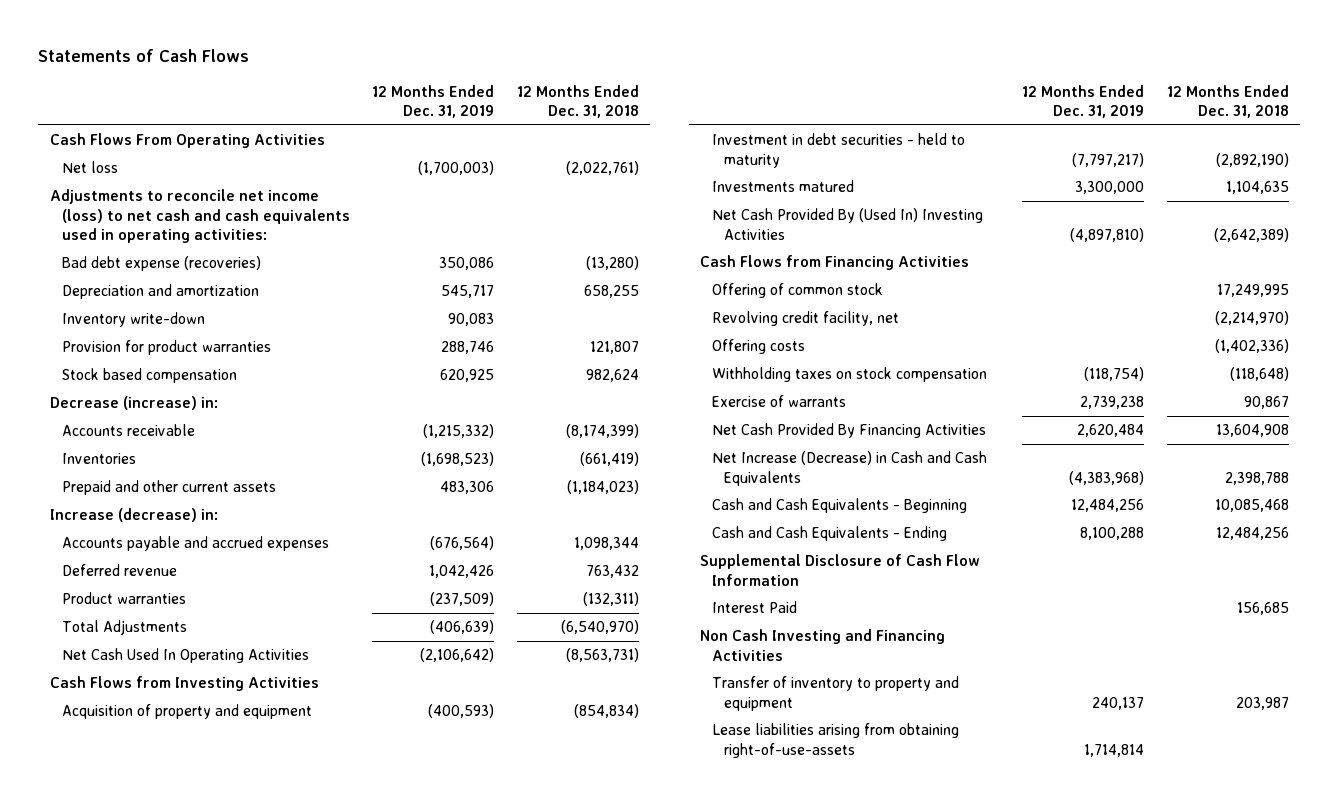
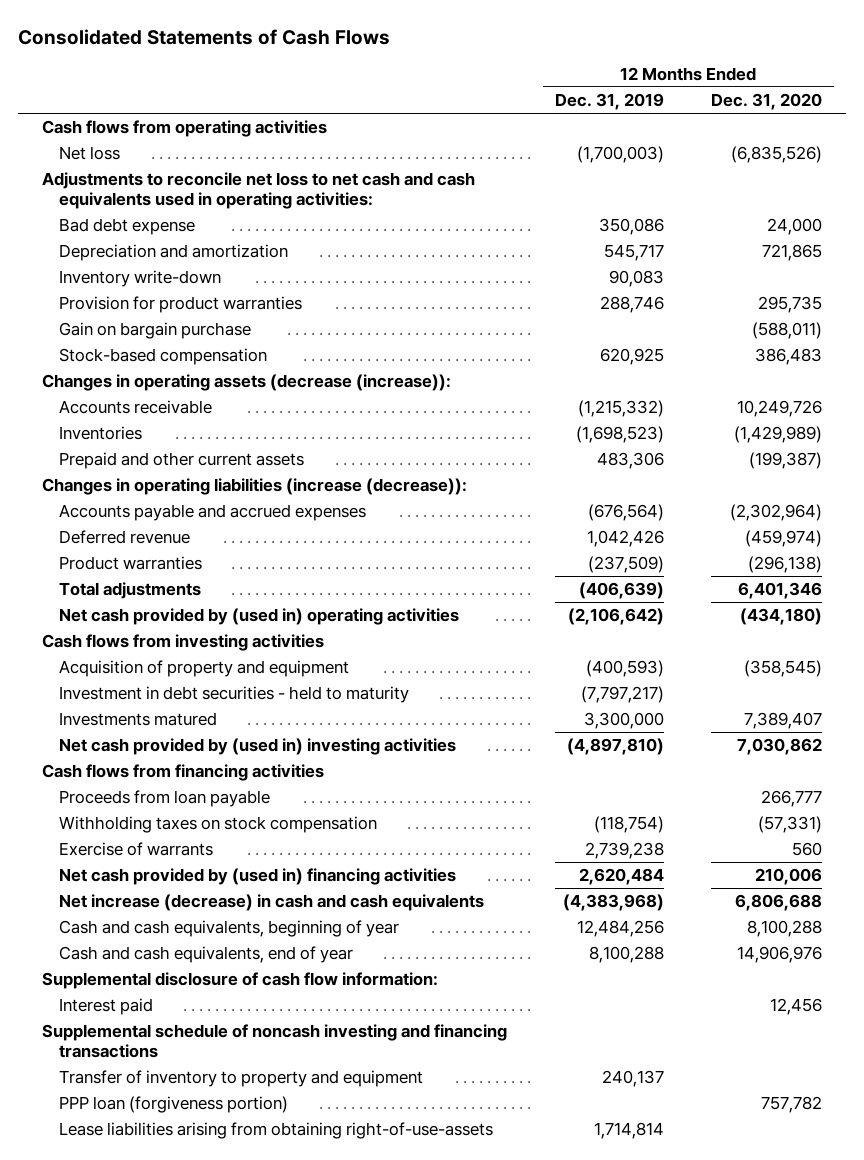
- Statements of Cash Flows
+ Consolidated Statements of Cash Flows
- | 12 Months Ended Dec. 31, 2019 | 12 Months Ended Dec. 31, 2018
+ | 12 Months Ended Dec. 31, 2019 | 12 Months Ended Dec. 31, 2020
- Cash Flows From Operating Activities
+ Cash flows from operating activities
- Adjustments to reconcile net income (loss) to net cash and cash equivalents used in operating activities:
- Bad debt expense (recoveries) | 350,086 | (13,280)
+ Adjustments to reconcile net loss to net cash and cash equivalents used in operating activities:
+ Bad debt expense | 350,086 | 24,000
- Stock based compensation | 620,925 | 982,624
- Decrease (increase) in:
+ Gain on bargain purchase | | (588,011)
+ Stock-based compensation | 620,925 | 386,483
+ Changes in operating assets (decrease (increase)):
- Increase (decrease) in:
+ Changes in operating liabilities (increase (decrease)):
- Total Adjustments | (406,639) | (6,540,970)
- Net Cash Used In Operating Activities | (2,106,642) | (8,563,731)
- Cash Flows from Investing Activities
+ Total adjustments | (406,639) | 6,401,346
+ Net cash provided by (used in) operating activities | (2,106,642) | (434,180)
+ Cash flows from investing activities
- Net Cash Provided By (Used In) Investing Activities | (4,897,810) | (2,642,389)
- Cash Flows from Financing Activities
- Offering of common stock | | 17,249,995
- Revolving credit facility, net | | (2,214,970)
- Offering costs | | (1,402,336)
+ Net cash provided by (used in) investing activities | (4,897,810) | 7,030,862
+ Cash flows from financing activities
+ Proceeds from loan payable | | 266,777
- Net Cash Provided By Financing Activities | 2,620,484 | 13,604,908
- Net Increase (Decrease) in Cash and Cash Equivalents | (4,383,968) | 2,398,788
- Cash and Cash Equivalents - Beginning | 12,484,256 | 10,085,468
- Cash and Cash Equivalents - Ending | 8,100,288 | 12,484,256
- Supplemental Disclosure of Cash Flow Information
- Interest Paid | | 156,685
- Non Cash Investing and Financing Activities
+ Net cash provided by (used in) financing activities | 2,620,484 | 210,006
+ Net increase (decrease) in cash and cash equivalents | (4,383,968) | 6,806,688
+ Cash and cash equivalents, beginning of year | 12,484,256 | 8,100,288
+ Cash and cash equivalents, end of year | 8,100,288 | 14,906,976
+ Supplemental disclosure of cash flow information:
+ Interest paid | | 12,456
+ Supplemental schedule of noncash investing and financing transactions
+ PPP loan (forgiveness portion) | | 757,782

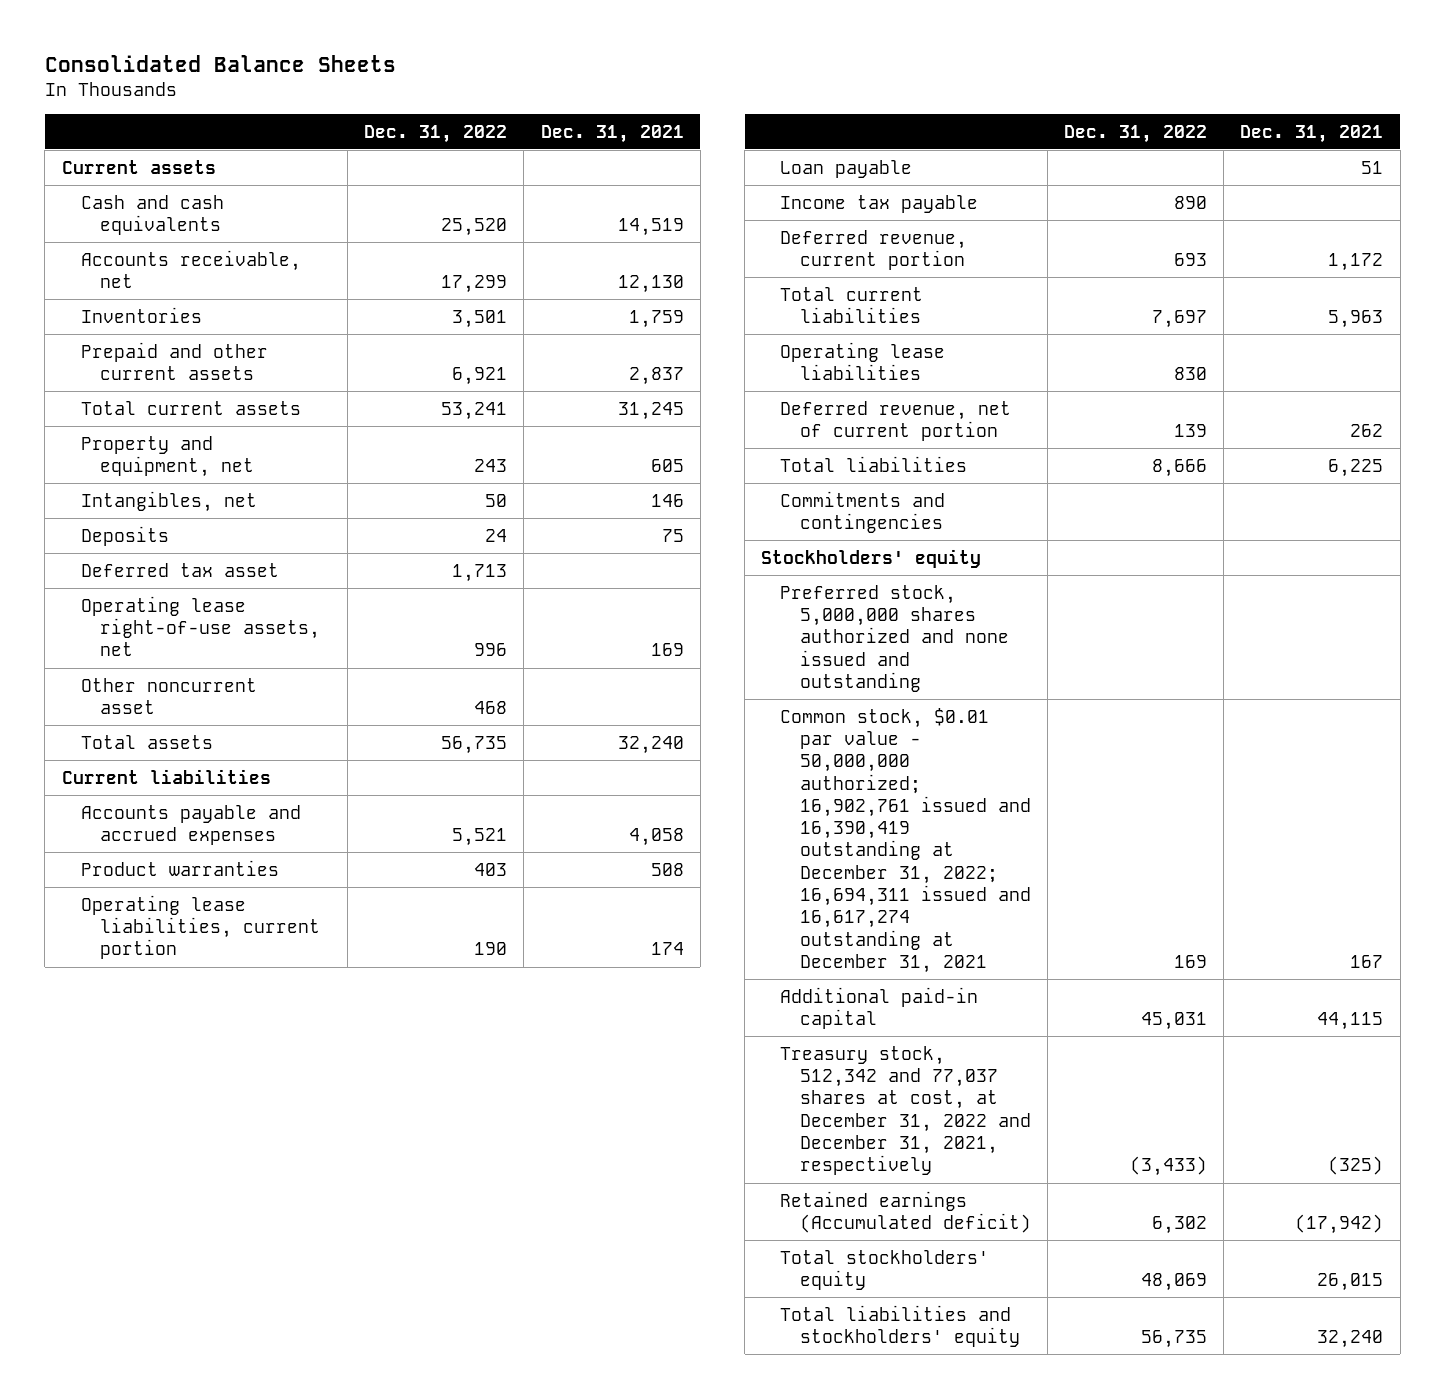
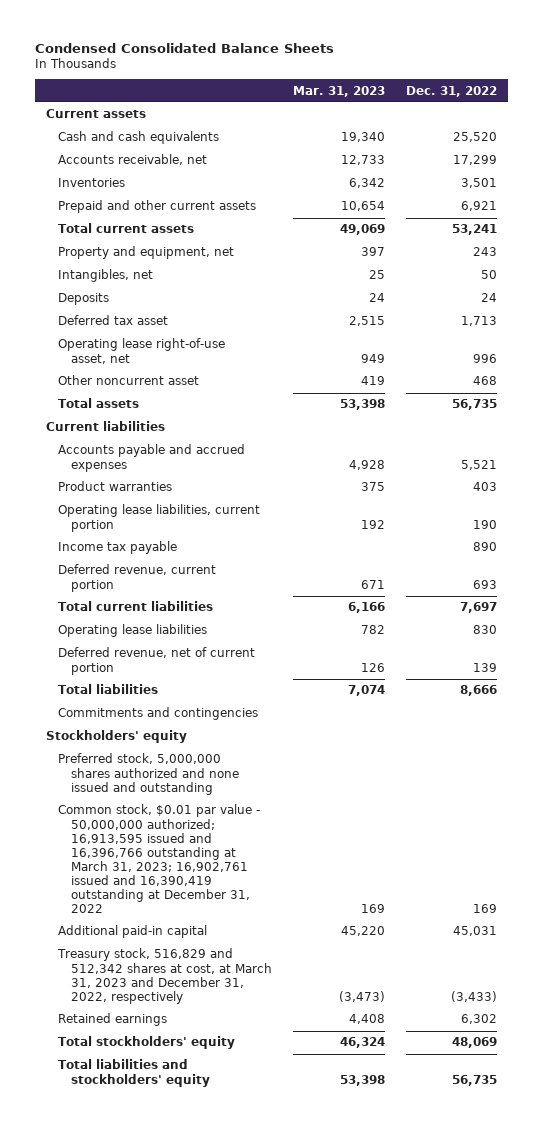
- Consolidated Balance Sheets
+ Condensed Consolidated Balance Sheets
- | Dec. 31, 2022 | Dec. 31, 2021
+ | Mar. 31, 2023 | Dec. 31, 2022
- Operating lease right-of-use assets, net | 996 | 169
+ Operating lease right-of-use asset, net | 949 | 996
- Loan payable | | 51
- Common stock, $0.01 par value - 50,000,000 authorized; 16,902,761 issued and 16,390,419 outstanding at December 31, 2022; 16,694,311 issued and 16,617,274 outstanding at December 31, 2021 | 169 | 167
+ Common stock, $0.01 par value - 50,000,000 authorized; 16,913,595 issued and 16,396,766 outstanding at March 31, 2023; 16,902,761 issued and 16,390,419 outstanding at December 31, 2022 | 169 | 169
- Treasury stock, 512,342 and 77,037 shares at cost, at December 31, 2022 and December 31, 2021, respectively | (3,433) | (325)
- Retained earnings (Accumulated deficit) | 6,302 | (17,942)
+ Treasury stock, 516,829 and 512,342 shares at cost, at March 31, 2023 and December 31, 2022, respectively | (3,473) | (3,433)
+ Retained earnings | 4,408 | 6,302

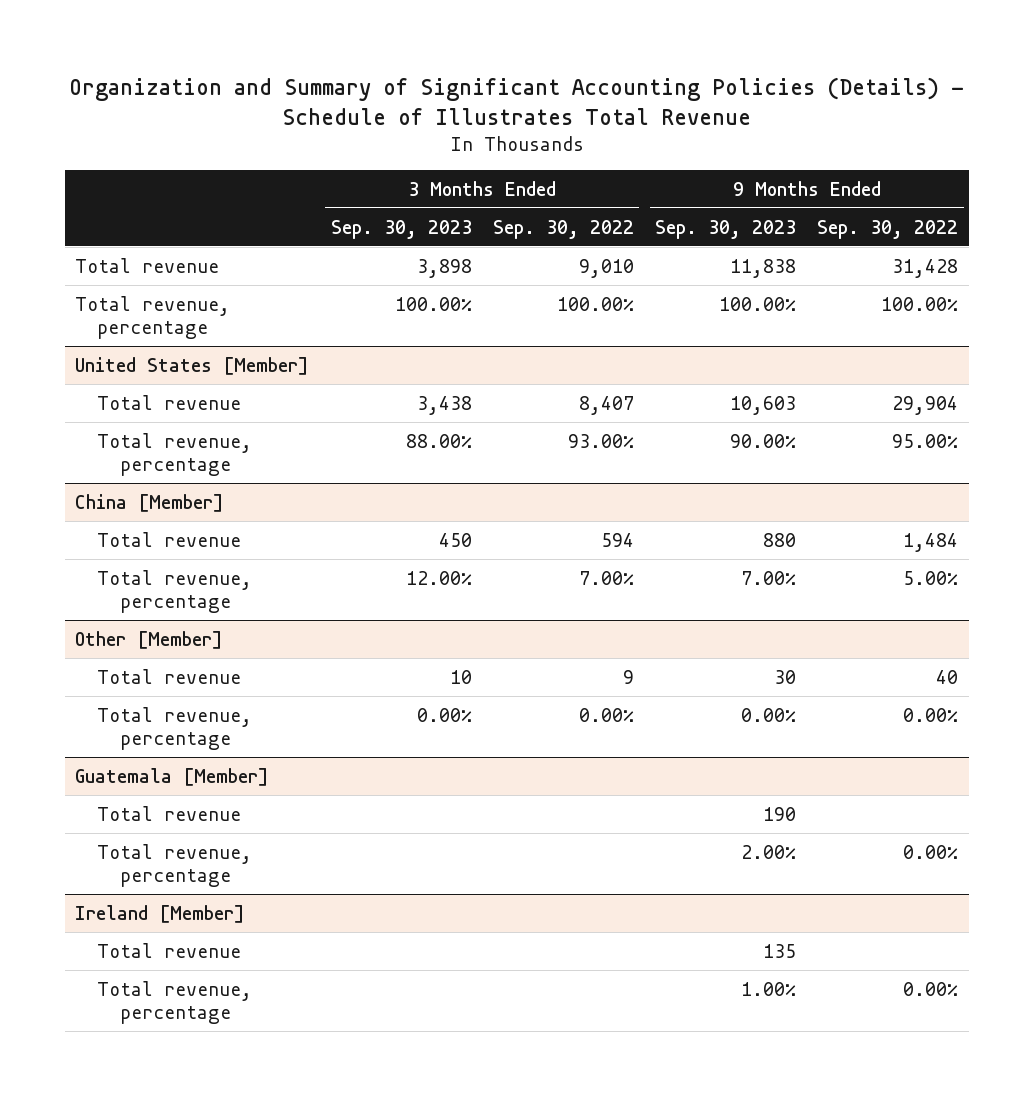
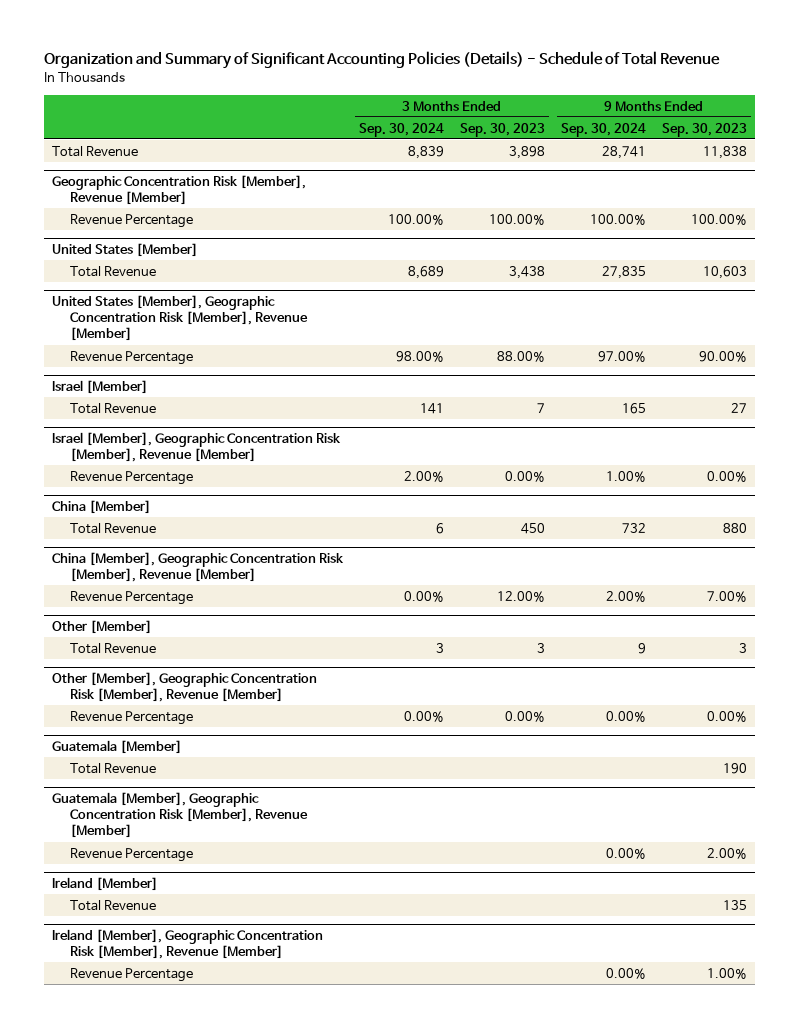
- Organization and Summary of Significant Accounting Policies (Details) - Schedule of Illustrates Total Revenue
+ Organization and Summary of Significant Accounting Policies (Details) - Schedule of Total Revenue
- | 3 Months Ended Sep. 30, 2023 | 3 Months Ended Sep. 30, 2022 | 9 Months Ended Sep. 30, 2023 | 9 Months Ended Sep. 30, 2022
+ | 3 Months Ended Sep. 30, 2024 | 3 Months Ended Sep. 30, 2023 | 9 Months Ended Sep. 30, 2024 | 9 Months Ended Sep. 30, 2023
- Total revenue | 3,898 | 9,010 | 11,838 | 31,428
- Total revenue, percentage | 100.00% | 100.00% | 100.00% | 100.00%
+ Total Revenue | 8,839 | 3,898 | 28,741 | 11,838
+ Geographic Concentration Risk [Member], Revenue [Member]
+ Revenue Percentage | 100.00% | 100.00% | 100.00% | 100.00%
@ United States [Member]
- Total revenue | 3,438 | 8,407 | 10,603 | 29,904
- Total revenue, percentage | 88.00% | 93.00% | 90.00% | 95.00%
+ Total Revenue | 8,689 | 3,438 | 27,835 | 10,603
+ United States [Member], Geographic Concentration Risk [Member], Revenue [Member]
+ Revenue Percentage | 98.00% | 88.00% | 97.00% | 90.00%
+ Israel [Member]
+ Total Revenue | 141 | 7 | 165 | 27
+ Israel [Member], Geographic Concentration Risk [Member], Revenue [Member]
+ Revenue Percentage | 2.00% | 0.00% | 1.00% | 0.00%
@ China [Member]
- Total revenue | 450 | 594 | 880 | 1,484
- Total revenue, percentage | 12.00% | 7.00% | 7.00% | 5.00%
+ Total Revenue | 6 | 450 | 732 | 880
+ China [Member], Geographic Concentration Risk [Member], Revenue [Member]
+ Revenue Percentage | 0.00% | 12.00% | 2.00% | 7.00%
@ Other [Member]
- Total revenue | 10 | 9 | 30 | 40
- Total revenue, percentage | 0.00% | 0.00% | 0.00% | 0.00%
+ Total Revenue | 3 | 3 | 9 | 3
+ Other [Member], Geographic Concentration Risk [Member], Revenue [Member]
+ Revenue Percentage | 0.00% | 0.00% | 0.00% | 0.00%
@ Guatemala [Member]
- Total revenue | | | 190 |
- Total revenue, percentage | | | 2.00% | 0.00%
+ Total Revenue | | | | 190
+ Guatemala [Member], Geographic Concentration Risk [Member], Revenue [Member]
+ Revenue Percentage | | | 0.00% | 2.00%
@ Ireland [Member]
- Total revenue | | | 135 |
- Total revenue, percentage | | | 1.00% | 0.00%
+ Total Revenue | | | | 135
+ Ireland [Member], Geographic Concentration Risk [Member], Revenue [Member]
+ Revenue Percentage | | | 0.00% | 1.00%

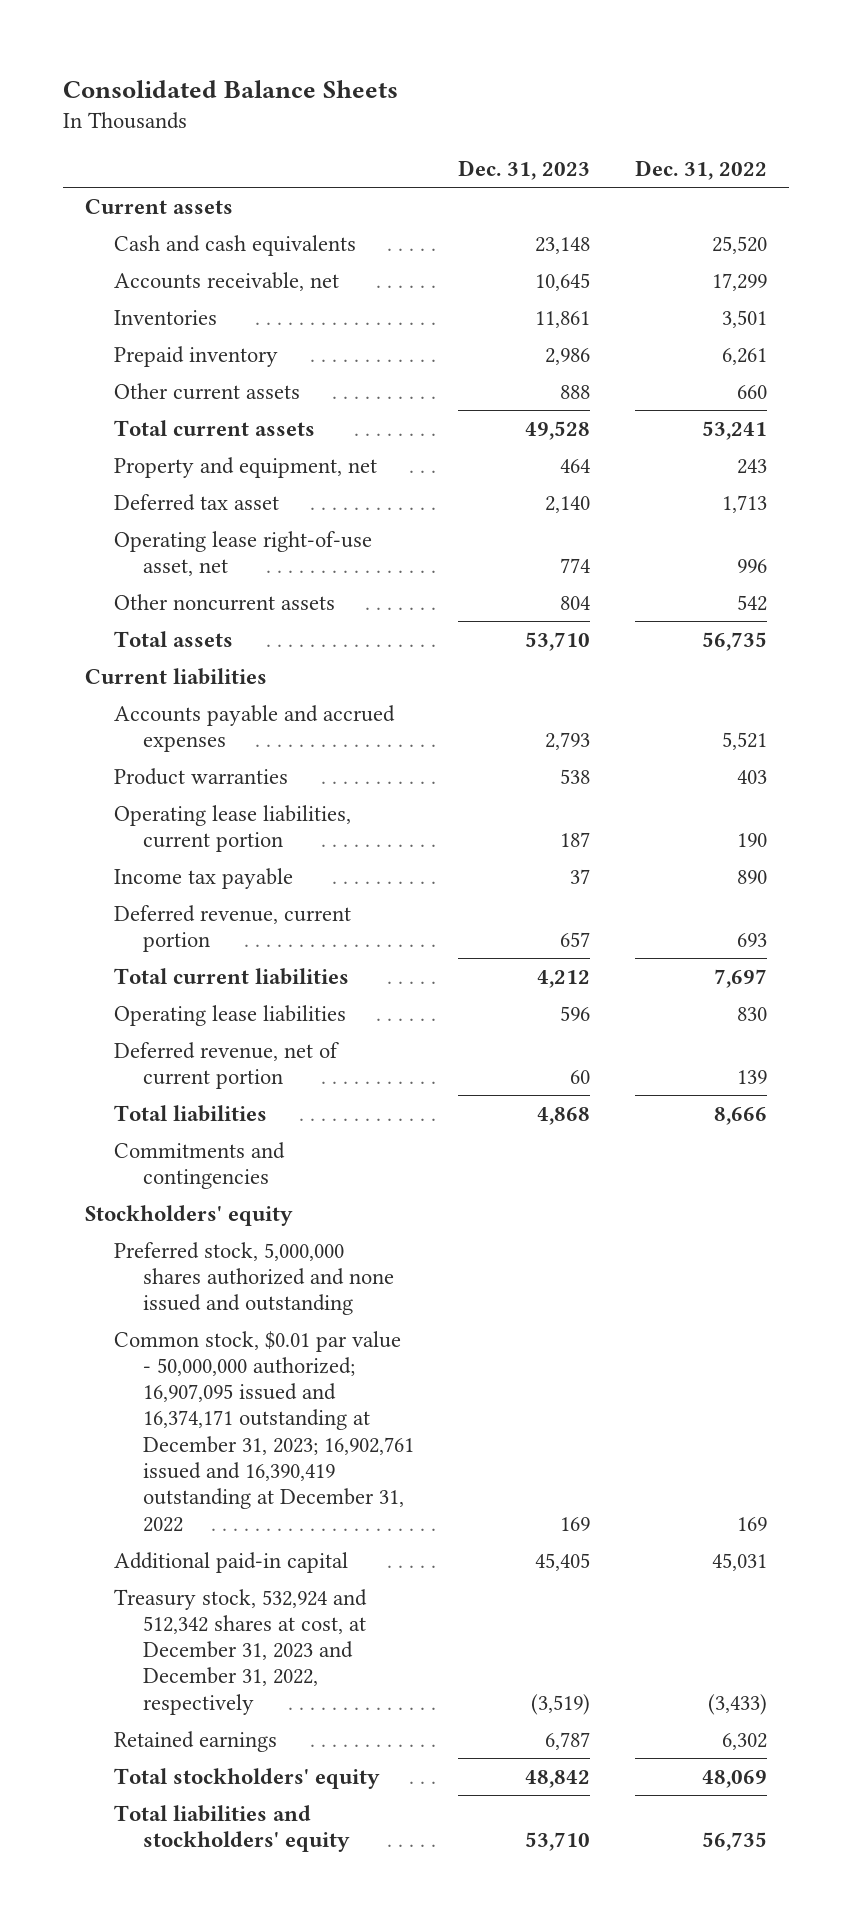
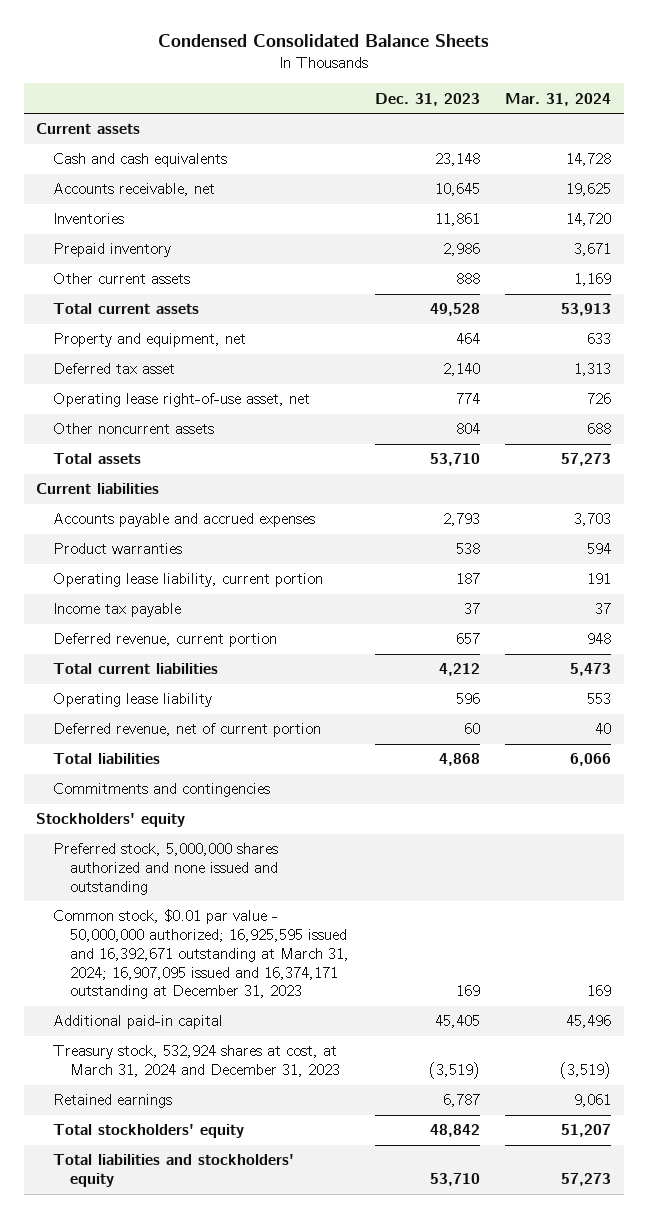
- Consolidated Balance Sheets
+ Condensed Consolidated Balance Sheets
- | Dec. 31, 2023 | Dec. 31, 2022
+ | Dec. 31, 2023 | Mar. 31, 2024
- Operating lease liabilities, current portion | 187 | 190
+ Operating lease liability, current portion | 187 | 191
- Operating lease liabilities | 596 | 830
+ Operating lease liability | 596 | 553
- Common stock, $0.01 par value - 50,000,000 authorized; 16,907,095 issued and 16,374,171 outstanding at December 31, 2023; 16,902,761 issued and 16,390,419 outstanding at December 31, 2022 | 169 | 169
+ Common stock, $0.01 par value - 50,000,000 authorized; 16,925,595 issued and 16,392,671 outstanding at March 31, 2024; 16,907,095 issued and 16,374,171 outstanding at December 31, 2023 | 169 | 169
- Treasury stock, 532,924 and 512,342 shares at cost, at December 31, 2023 and December 31, 2022, respectively | (3,519) | (3,433)
+ Treasury stock, 532,924 shares at cost, at March 31, 2024 and December 31, 2023 | (3,519) | (3,519)

